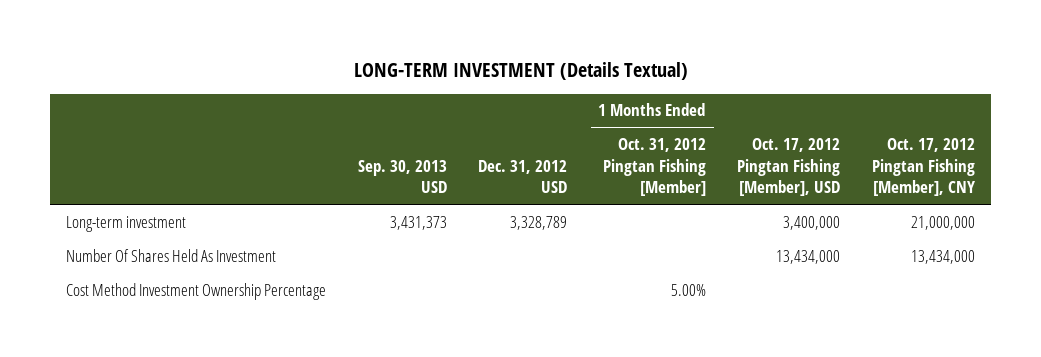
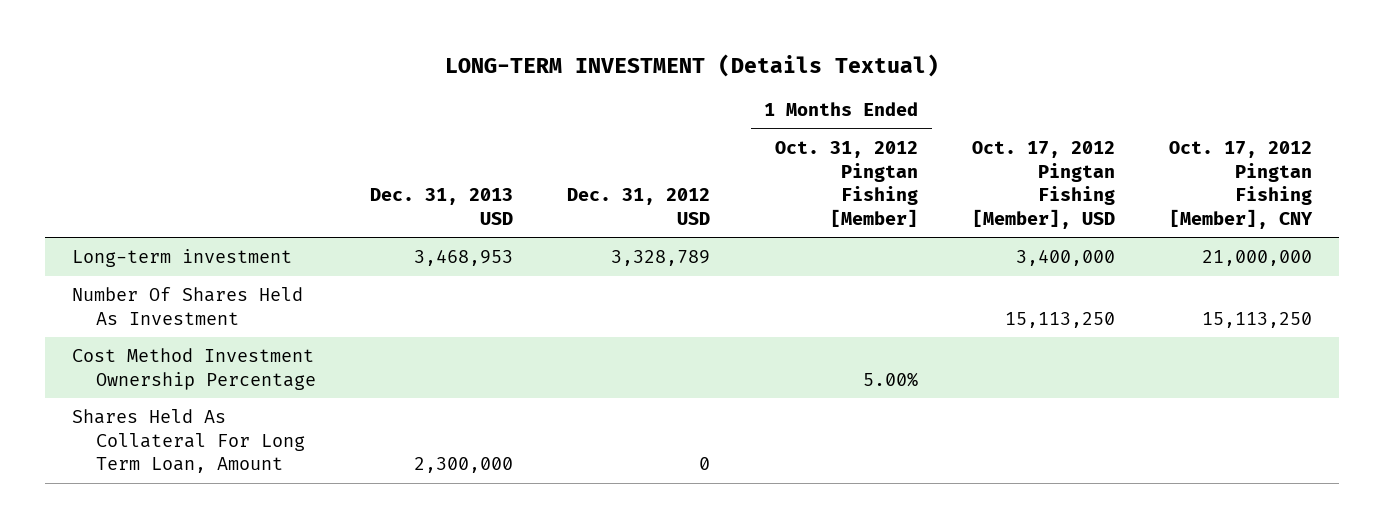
- | Sep. 30, 2013 USD | Dec. 31, 2012 USD | 1 Months Ended Oct. 31, 2012 Pingtan Fishing [Member] | Oct. 17, 2012 Pingtan Fishing [Member], USD | Oct. 17, 2012 Pingtan Fishing [Member], CNY
+ | Dec. 31, 2013 USD | Dec. 31, 2012 USD | 1 Months Ended Oct. 31, 2012 Pingtan Fishing [Member] | Oct. 17, 2012 Pingtan Fishing [Member], USD | Oct. 17, 2012 Pingtan Fishing [Member], CNY
- Number Of Shares Held As Investment | | | | 13,434,000 | 13,434,000
+ Number Of Shares Held As Investment | | | | 15,113,250 | 15,113,250
+ Shares Held As Collateral For Long Term Loan, Amount | 2,300,000 | 0 | | |

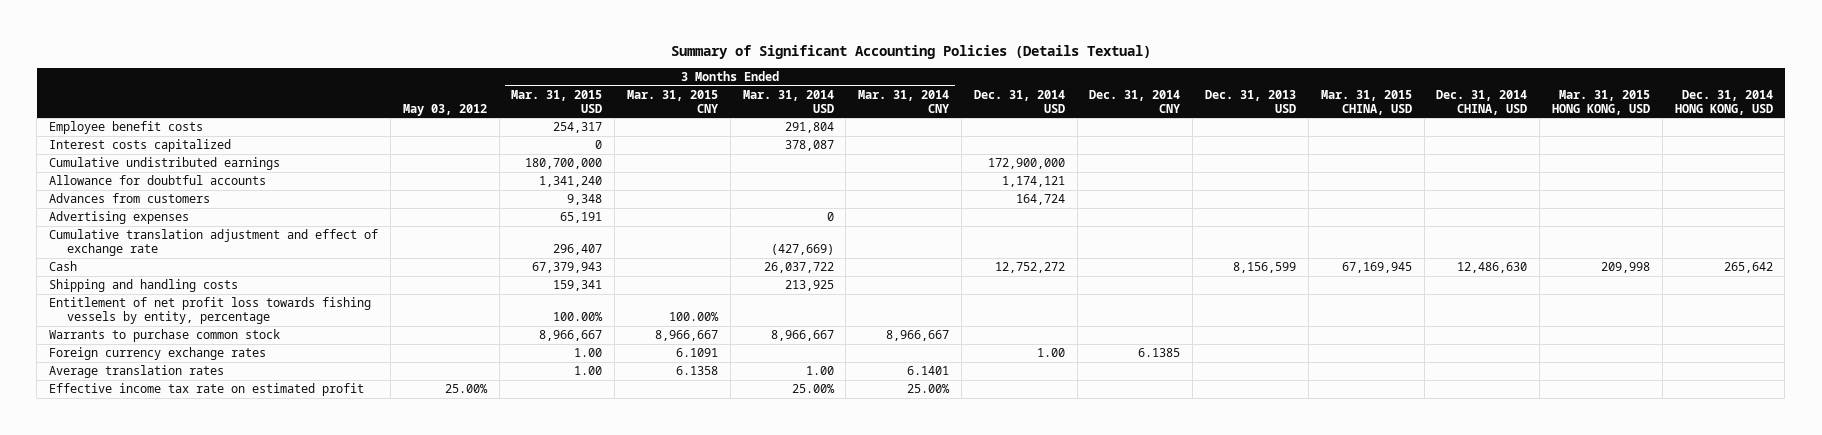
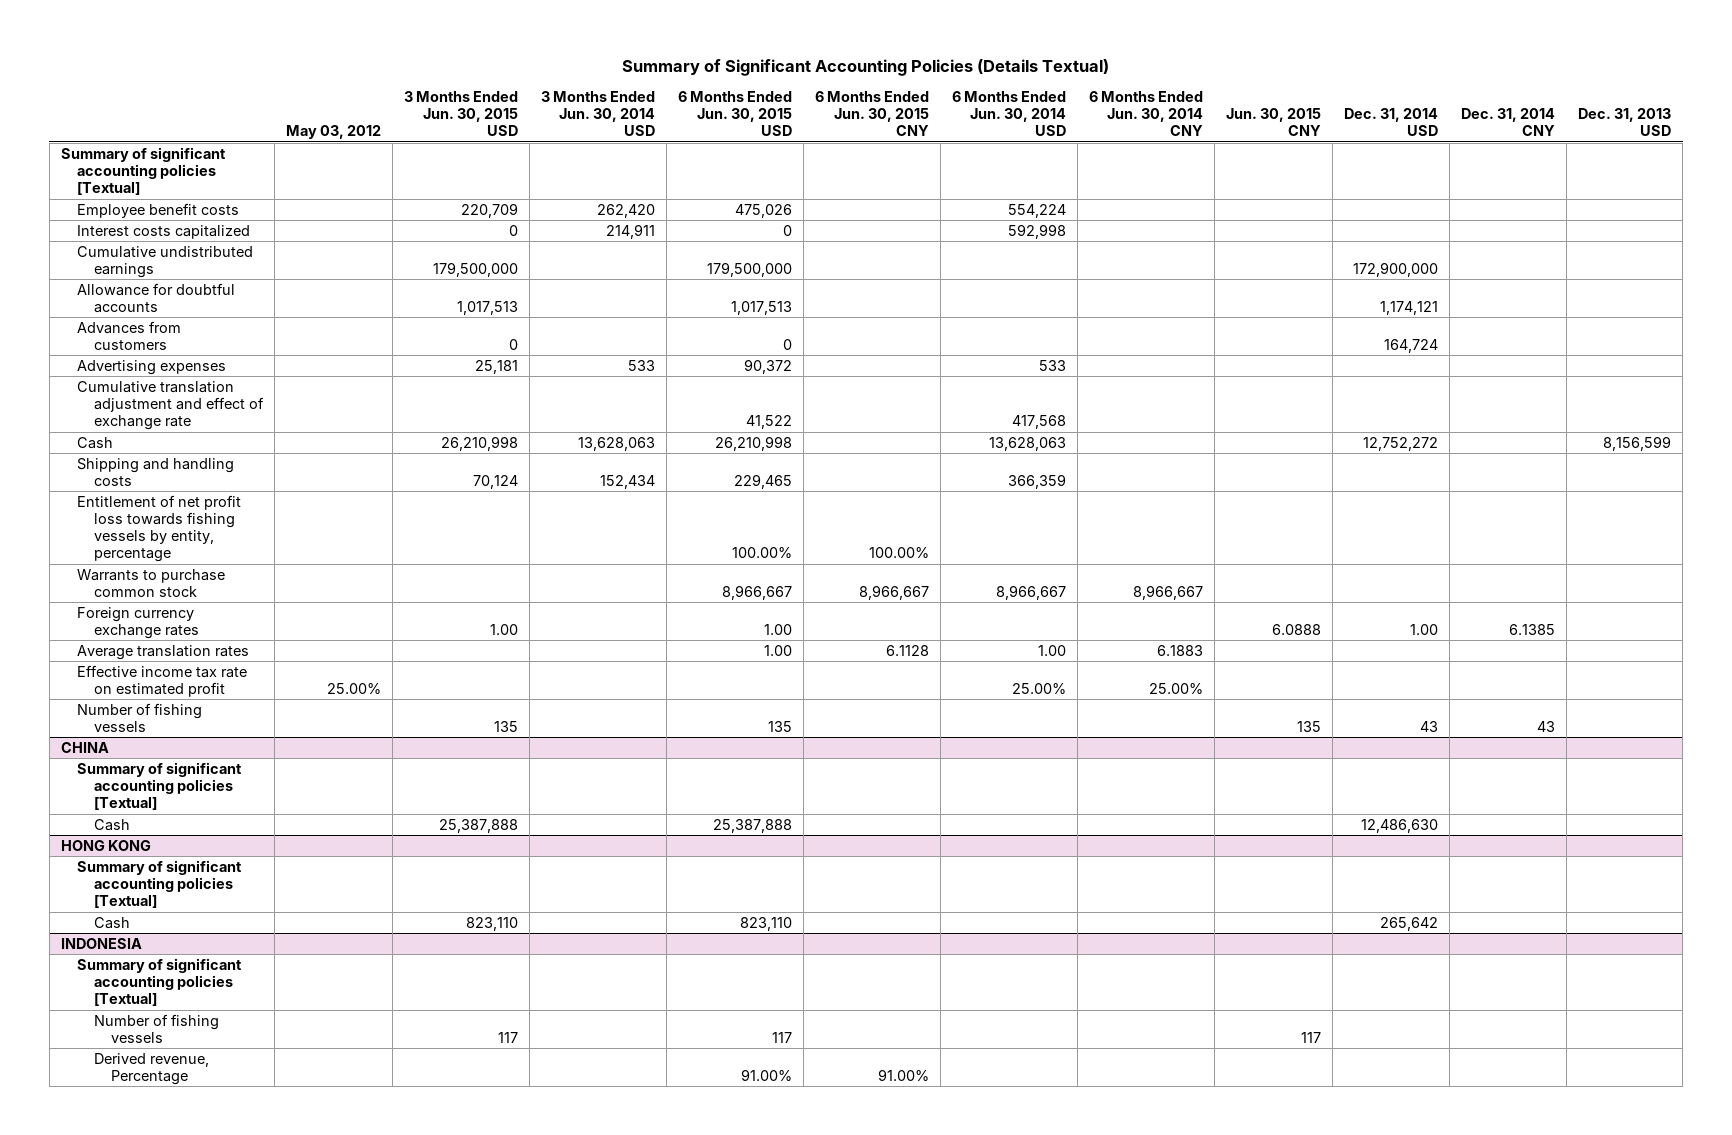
- | May 03, 2012 | 3 Months Ended Mar. 31, 2015 USD | 3 Months Ended Mar. 31, 2015 CNY | 3 Months Ended Mar. 31, 2014 USD | 3 Months Ended Mar. 31, 2014 CNY | Dec. 31, 2014 USD | Dec. 31, 2014 CNY | Dec. 31, 2013 USD | Mar. 31, 2015 CHINA, USD | Dec. 31, 2014 CHINA, USD | Mar. 31, 2015 HONG KONG, USD | Dec. 31, 2014 HONG KONG, USD
+ | May 03, 2012 | 3 Months Ended Jun. 30, 2015 USD | 3 Months Ended Jun. 30, 2014 USD | 6 Months Ended Jun. 30, 2015 USD | 6 Months Ended Jun. 30, 2015 CNY | 6 Months Ended Jun. 30, 2014 USD | 6 Months Ended Jun. 30, 2014 CNY | Jun. 30, 2015 CNY | Dec. 31, 2014 USD | Dec. 31, 2014 CNY | Dec. 31, 2013 USD
+ Summary of significant accounting policies [Textual]
+ Number of fishing vessels | | 135 | | 135 | | | | 135 | 43 | 43 |
+ CHINA
+ Summary of significant accounting policies [Textual]
+ Cash | | 25,387,888 | | 25,387,888 | | | | | 12,486,630 | |
+ HONG KONG
+ Summary of significant accounting policies [Textual]
+ Cash | | 823,110 | | 823,110 | | | | | 265,642 | |
+ INDONESIA
+ Summary of significant accounting policies [Textual]
+ Number of fishing vessels | | 117 | | 117 | | | | 117 | | |
+ Derived revenue, Percentage | | | | 91.00% | 91.00% | | | | | |

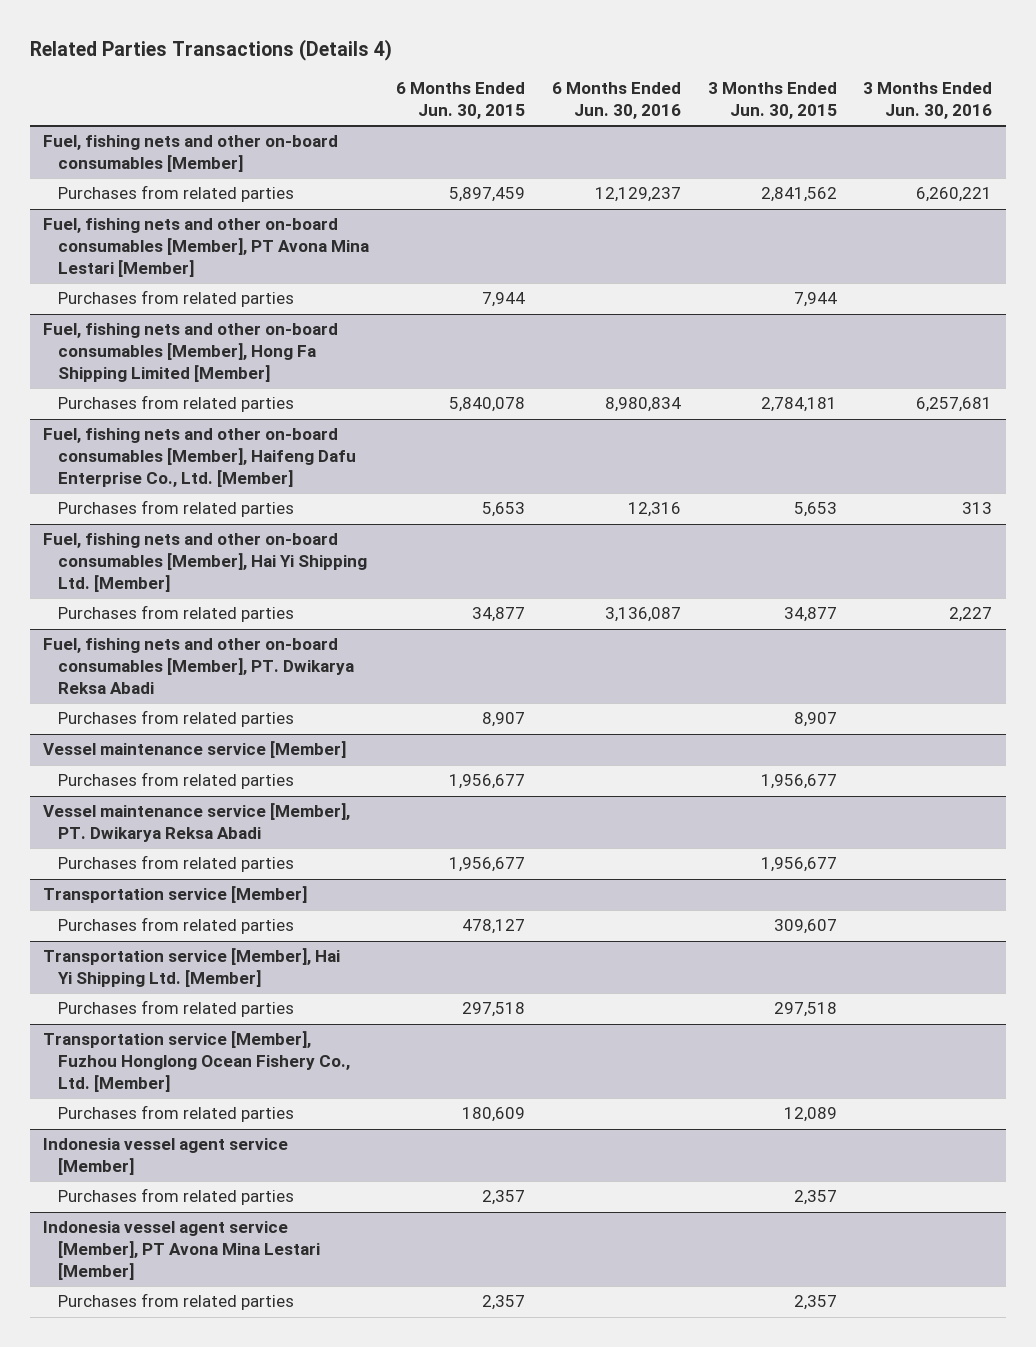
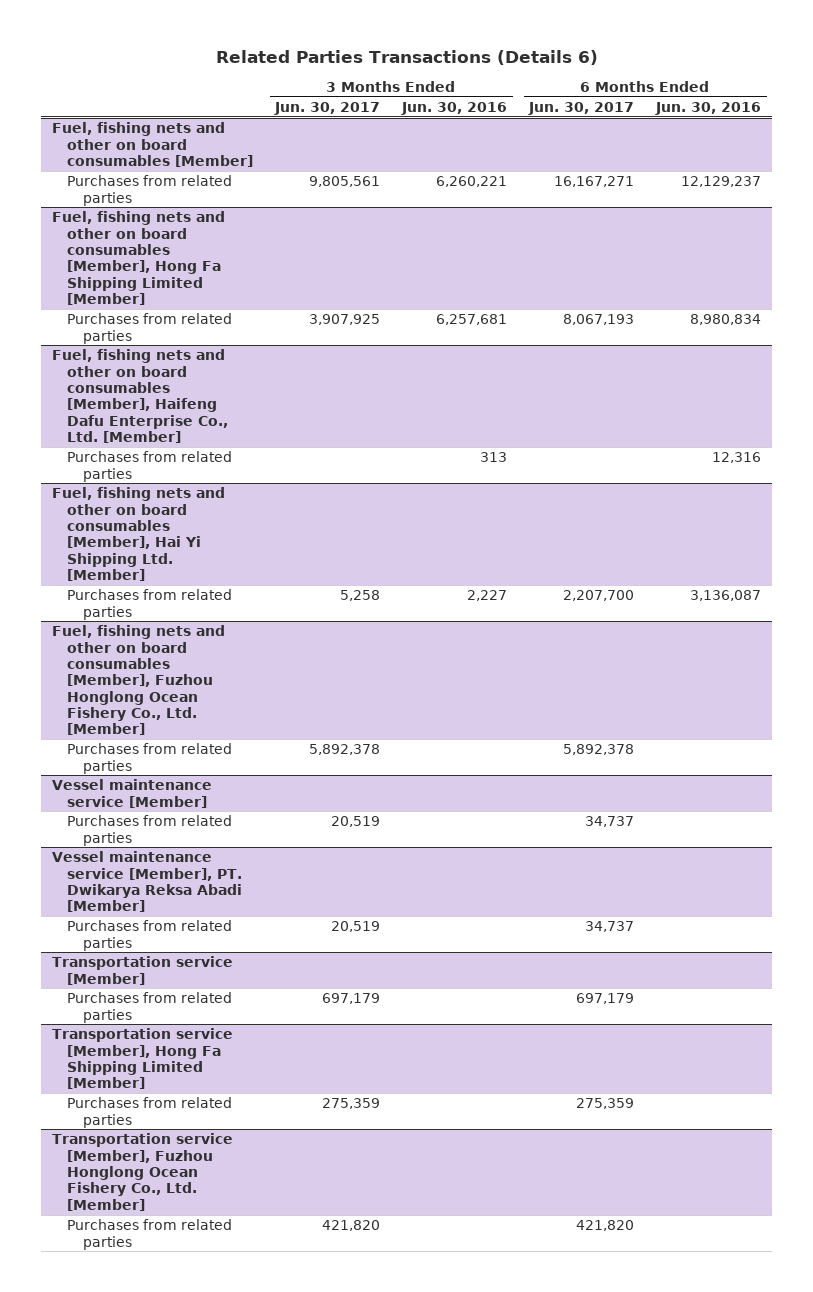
- Related Parties Transactions (Details 4)
+ Related Parties Transactions (Details 6)
- | 6 Months Ended Jun. 30, 2015 | 6 Months Ended Jun. 30, 2016 | 3 Months Ended Jun. 30, 2015 | 3 Months Ended Jun. 30, 2016
+ | 3 Months Ended Jun. 30, 2017 | 3 Months Ended Jun. 30, 2016 | 6 Months Ended Jun. 30, 2017 | 6 Months Ended Jun. 30, 2016
- Fuel, fishing nets and other on-board consumables [Member]
+ Fuel, fishing nets and other on board consumables [Member]
- Fuel, fishing nets and other on-board consumables [Member], PT Avona Mina Lestari [Member]
- Purchases from related parties | 7,944 | | 7,944 |
- Fuel, fishing nets and other on-board consumables [Member], Hong Fa Shipping Limited [Member]
+ Fuel, fishing nets and other on board consumables [Member], Hong Fa Shipping Limited [Member]
- Fuel, fishing nets and other on-board consumables [Member], Haifeng Dafu Enterprise Co., Ltd. [Member]
+ Fuel, fishing nets and other on board consumables [Member], Haifeng Dafu Enterprise Co., Ltd. [Member]
- Fuel, fishing nets and other on-board consumables [Member], Hai Yi Shipping Ltd. [Member]
+ Fuel, fishing nets and other on board consumables [Member], Hai Yi Shipping Ltd. [Member]
- Fuel, fishing nets and other on-board consumables [Member], PT. Dwikarya Reksa Abadi
- Purchases from related parties | 8,907 | | 8,907 |
+ Fuel, fishing nets and other on board consumables [Member], Fuzhou Honglong Ocean Fishery Co., Ltd. [Member]
+ Purchases from related parties | 5,892,378 | | 5,892,378 |
- Vessel maintenance service [Member], PT. Dwikarya Reksa Abadi
+ Vessel maintenance service [Member], PT. Dwikarya Reksa Abadi [Member]
- Transportation service [Member], Hai Yi Shipping Ltd. [Member]
- Purchases from related parties | 297,518 | | 297,518 |
+ Transportation service [Member], Hong Fa Shipping Limited [Member]
+ Purchases from related parties | 275,359 | | 275,359 |
- Indonesia vessel agent service [Member]
- Purchases from related parties | 2,357 | | 2,357 |
- Indonesia vessel agent service [Member], PT Avona Mina Lestari [Member]
- Purchases from related parties | 2,357 | | 2,357 |

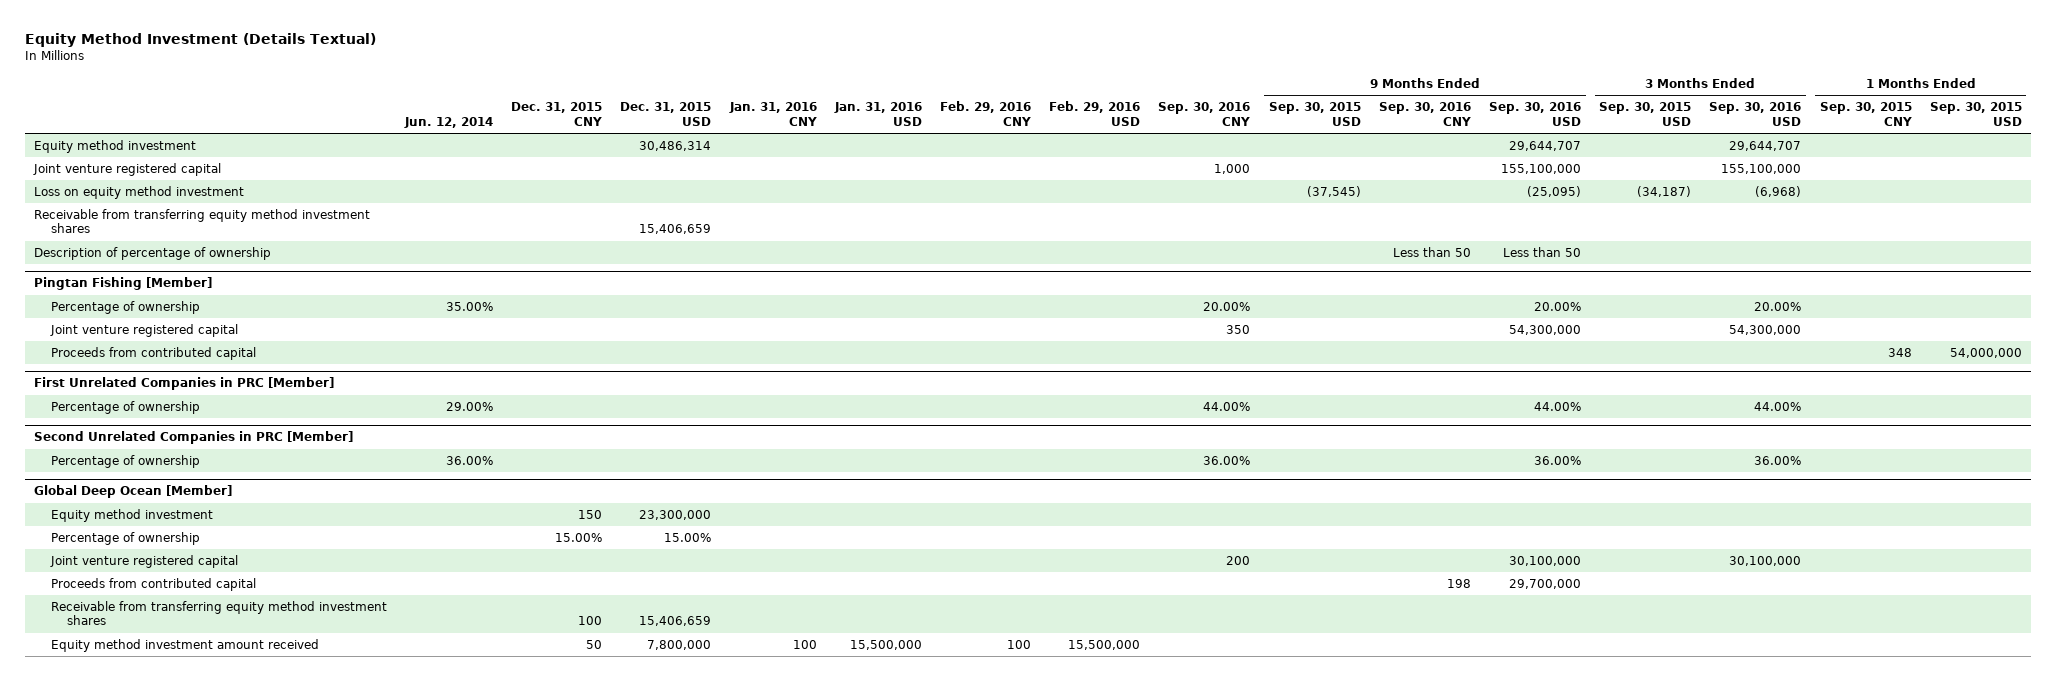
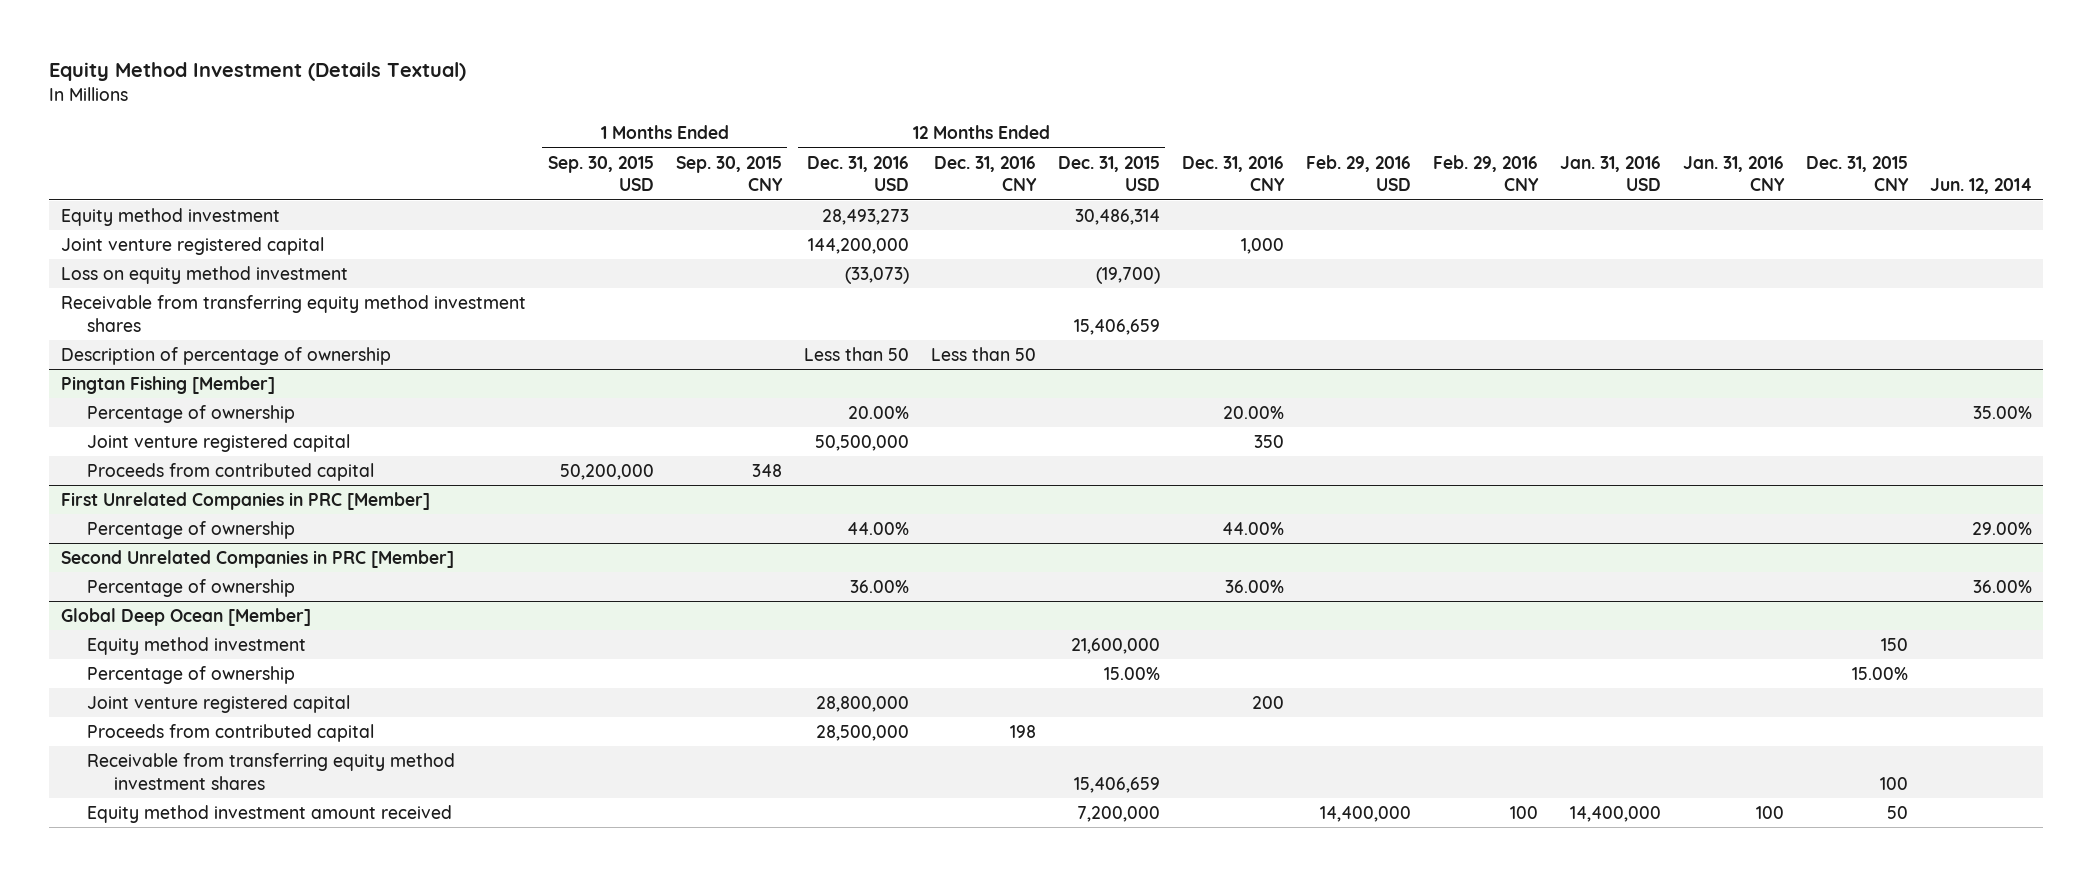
- | Jun. 12, 2014 | Dec. 31, 2015 CNY | Dec. 31, 2015 USD | Jan. 31, 2016 CNY | Jan. 31, 2016 USD | Feb. 29, 2016 CNY | Feb. 29, 2016 USD | Sep. 30, 2016 CNY | 9 Months Ended Sep. 30, 2015 USD | 9 Months Ended Sep. 30, 2016 CNY | 9 Months Ended Sep. 30, 2016 USD | 3 Months Ended Sep. 30, 2015 USD | 3 Months Ended Sep. 30, 2016 USD | 1 Months Ended Sep. 30, 2015 CNY | 1 Months Ended Sep. 30, 2015 USD
+ | 1 Months Ended Sep. 30, 2015 USD | 1 Months Ended Sep. 30, 2015 CNY | 12 Months Ended Dec. 31, 2016 USD | 12 Months Ended Dec. 31, 2016 CNY | 12 Months Ended Dec. 31, 2015 USD | Dec. 31, 2016 CNY | Feb. 29, 2016 USD | Feb. 29, 2016 CNY | Jan. 31, 2016 USD | Jan. 31, 2016 CNY | Dec. 31, 2015 CNY | Jun. 12, 2014
@ Pingtan Fishing [Member]
- Proceeds from contributed capital | | | | | | | | | | | | | | 348 | 54,000,000
+ Proceeds from contributed capital | 50,200,000 | 348 | | | | | | | | | |
@ Global Deep Ocean [Member]
- Equity method investment amount received | | 50 | 7,800,000 | 100 | 15,500,000 | 100 | 15,500,000 | | | | | | | |
+ Equity method investment amount received | | | | | 7,200,000 | | 14,400,000 | 100 | 14,400,000 | 100 | 50 |

